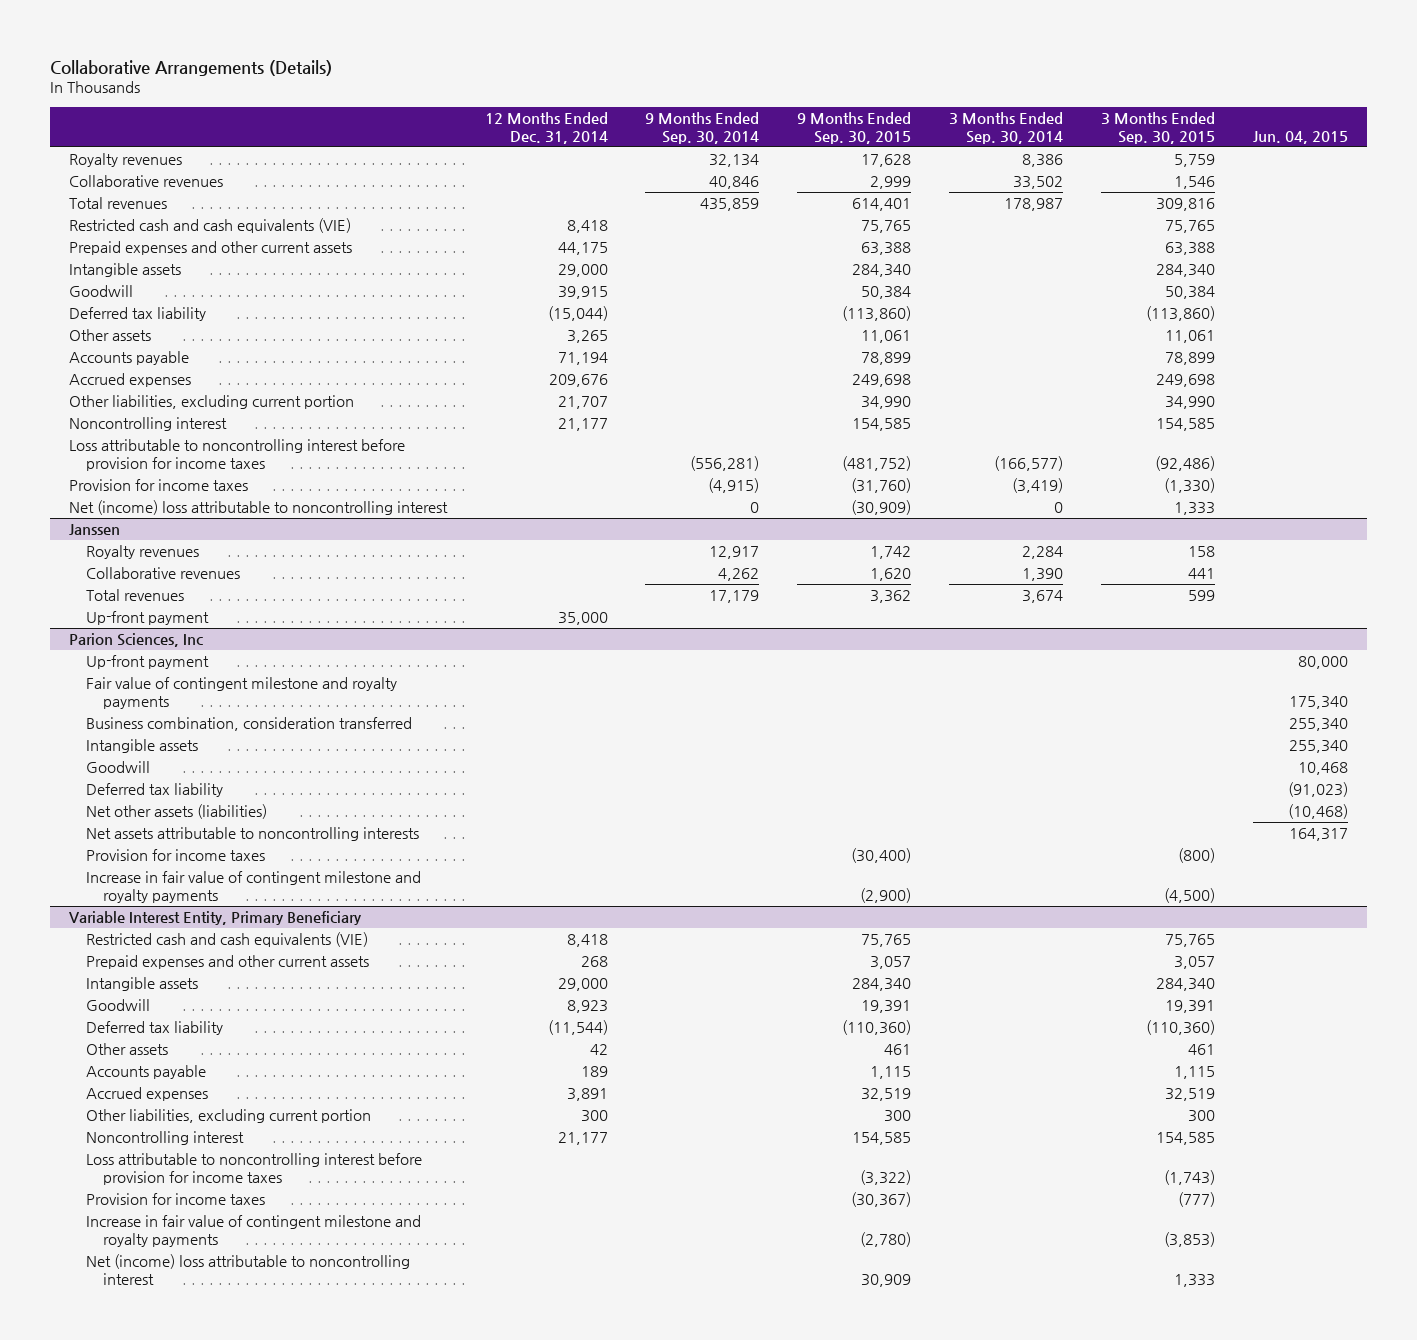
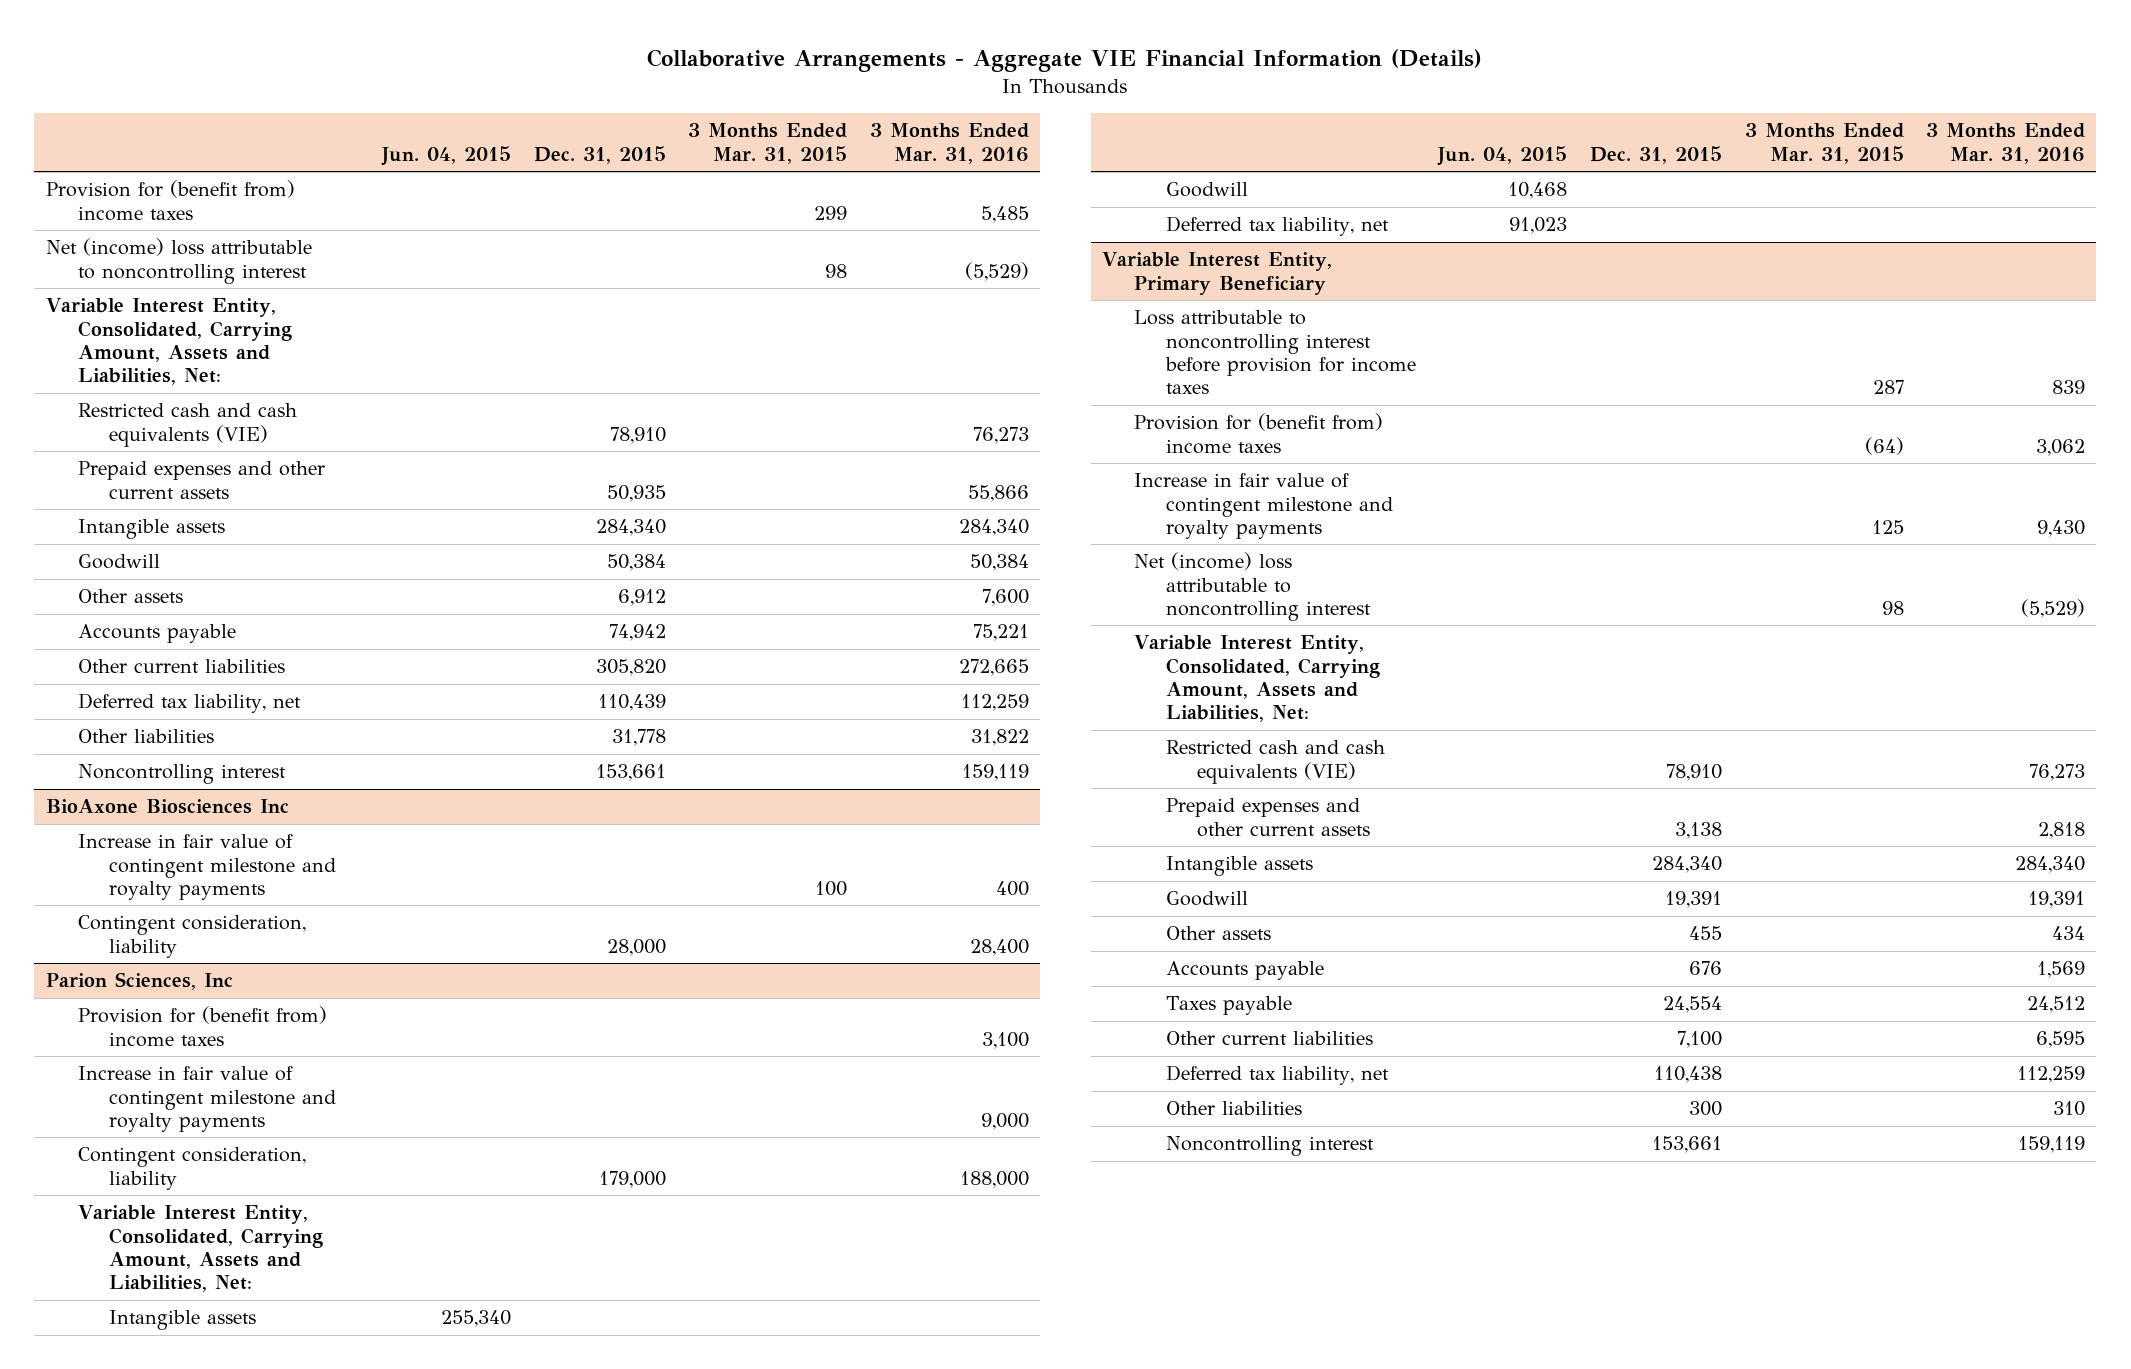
- Collaborative Arrangements (Details)
+ Collaborative Arrangements - Aggregate VIE Financial Information (Details)
- | 12 Months Ended Dec. 31, 2014 | 9 Months Ended Sep. 30, 2014 | 9 Months Ended Sep. 30, 2015 | 3 Months Ended Sep. 30, 2014 | 3 Months Ended Sep. 30, 2015 | Jun. 04, 2015
+ | Jun. 04, 2015 | Dec. 31, 2015 | 3 Months Ended Mar. 31, 2015 | 3 Months Ended Mar. 31, 2016
- Royalty revenues | | 32,134 | 17,628 | 8,386 | 5,759 |
- Collaborative revenues | | 40,846 | 2,999 | 33,502 | 1,546 |
- Total revenues | | 435,859 | 614,401 | 178,987 | 309,816 |
+ Provision for (benefit from) income taxes | | | 299 | 5,485
moved up: Net (income) loss attributable to noncontrolling interest | | | 98 | (5,529)
+ Variable Interest Entity, Consolidated, Carrying Amount, Assets and Liabilities, Net:
- Deferred tax liability | (15,044) | | (113,860) | | (113,860) |
- Accrued expenses | 209,676 | | 249,698 | | 249,698 |
- Other liabilities, excluding current portion | 21,707 | | 34,990 | | 34,990 |
+ Other current liabilities | | 305,820 | | 272,665
+ Deferred tax liability, net | | 110,439 | | 112,259
+ Other liabilities | | 31,778 | | 31,822
- Loss attributable to noncontrolling interest before provision for income taxes | | (556,281) | (481,752) | (166,577) | (92,486) |
- Provision for income taxes | | (4,915) | (31,760) | (3,419) | (1,330) |
- Janssen
- Royalty revenues | | 12,917 | 1,742 | 2,284 | 158 |
- Collaborative revenues | | 4,262 | 1,620 | 1,390 | 441 |
- Total revenues | | 17,179 | 3,362 | 3,674 | 599 |
- Up-front payment | 35,000 | | | | |
+ BioAxone Biosciences Inc
+ Increase in fair value of contingent milestone and royalty payments | | | 100 | 400
+ Contingent consideration, liability | | 28,000 | | 28,400
@ Parion Sciences, Inc
- Up-front payment | | | | | | 80,000
- Fair value of contingent milestone and royalty payments | | | | | | 175,340
- Business combination, consideration transferred | | | | | | 255,340
+ Provision for (benefit from) income taxes | | | | 3,100
moved up: Increase in fair value of contingent milestone and royalty payments | | | | 9,000
+ Contingent consideration, liability | | 179,000 | | 188,000
+ Variable Interest Entity, Consolidated, Carrying Amount, Assets and Liabilities, Net:
- Deferred tax liability | | | | | | (91,023)
- Net other assets (liabilities) | | | | | | (10,468)
- Net assets attributable to noncontrolling interests | | | | | | 164,317
- Provision for income taxes | | | (30,400) | | (800) |
+ Deferred tax liability, net | 91,023 | | |
@ Variable Interest Entity, Primary Beneficiary
moved up: Loss attributable to noncontrolling interest before provision for income taxes | | | 287 | 839
+ Provision for (benefit from) income taxes | | | (64) | 3,062
moved up: Increase in fair value of contingent milestone and royalty payments | | | 125 | 9,430
moved up: Net (income) loss attributable to noncontrolling interest | | | 98 | (5,529)
+ Variable Interest Entity, Consolidated, Carrying Amount, Assets and Liabilities, Net:
- Deferred tax liability | (11,544) | | (110,360) | | (110,360) |
- Accrued expenses | 3,891 | | 32,519 | | 32,519 |
- Other liabilities, excluding current portion | 300 | | 300 | | 300 |
+ Taxes payable | | 24,554 | | 24,512
+ Other current liabilities | | 7,100 | | 6,595
+ Deferred tax liability, net | | 110,438 | | 112,259
+ Other liabilities | | 300 | | 310
- Provision for income taxes | | | (30,367) | | (777) |

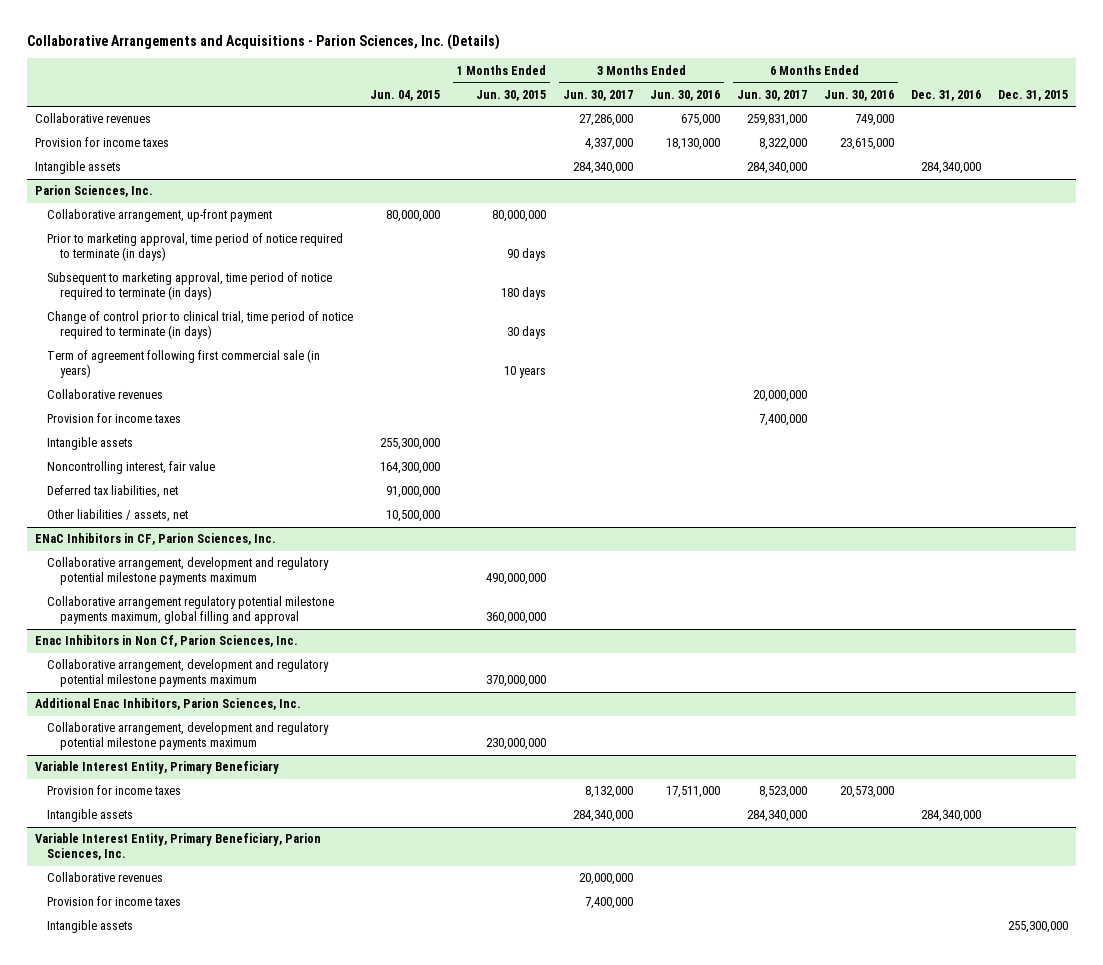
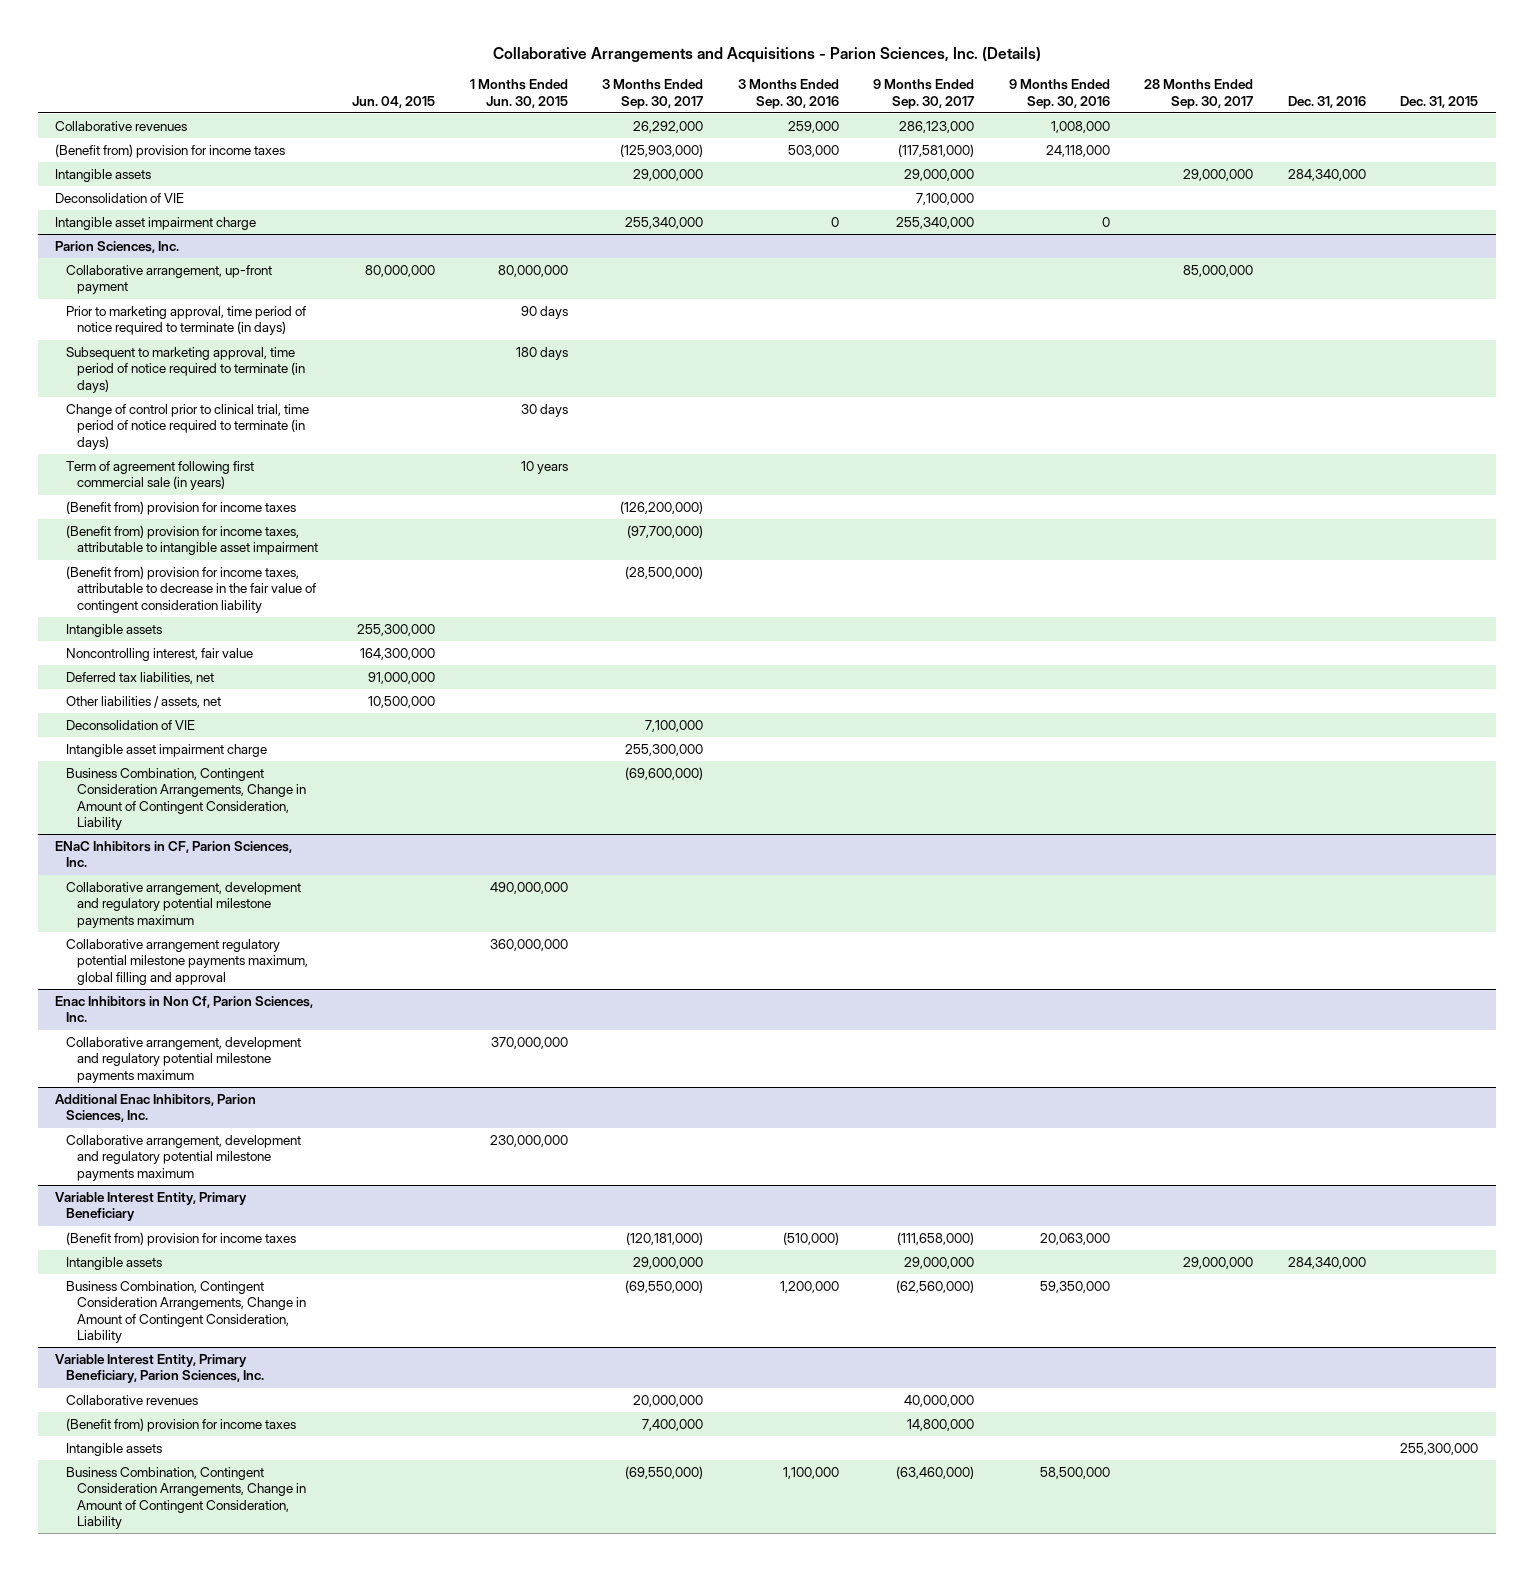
- | Jun. 04, 2015 | 1 Months Ended Jun. 30, 2015 | 3 Months Ended Jun. 30, 2017 | 3 Months Ended Jun. 30, 2016 | 6 Months Ended Jun. 30, 2017 | 6 Months Ended Jun. 30, 2016 | Dec. 31, 2016 | Dec. 31, 2015
+ | Jun. 04, 2015 | 1 Months Ended Jun. 30, 2015 | 3 Months Ended Sep. 30, 2017 | 3 Months Ended Sep. 30, 2016 | 9 Months Ended Sep. 30, 2017 | 9 Months Ended Sep. 30, 2016 | 28 Months Ended Sep. 30, 2017 | Dec. 31, 2016 | Dec. 31, 2015
- Provision for income taxes | | | 4,337,000 | 18,130,000 | 8,322,000 | 23,615,000 | |
+ (Benefit from) provision for income taxes | | | (125,903,000) | 503,000 | (117,581,000) | 24,118,000 | | |
+ Deconsolidation of VIE | | | | | 7,100,000 | | | |
+ Intangible asset impairment charge | | | 255,340,000 | 0 | 255,340,000 | 0 | | |
@ Parion Sciences, Inc.
- Collaborative revenues | | | | | 20,000,000 | | |
- Provision for income taxes | | | | | 7,400,000 | | |
+ (Benefit from) provision for income taxes | | | (126,200,000) | | | | | |
+ (Benefit from) provision for income taxes, attributable to intangible asset impairment | | | (97,700,000) | | | | | |
+ (Benefit from) provision for income taxes, attributable to decrease in the fair value of contingent consideration liability | | | (28,500,000) | | | | | |
+ Deconsolidation of VIE | | | 7,100,000 | | | | | |
+ Intangible asset impairment charge | | | 255,300,000 | | | | | |
+ Business Combination, Contingent Consideration Arrangements, Change in Amount of Contingent Consideration, Liability | | | (69,600,000) | | | | | |
@ Variable Interest Entity, Primary Beneficiary
- Provision for income taxes | | | 8,132,000 | 17,511,000 | 8,523,000 | 20,573,000 | |
+ (Benefit from) provision for income taxes | | | (120,181,000) | (510,000) | (111,658,000) | 20,063,000 | | |
+ Business Combination, Contingent Consideration Arrangements, Change in Amount of Contingent Consideration, Liability | | | (69,550,000) | 1,200,000 | (62,560,000) | 59,350,000 | | |
@ Variable Interest Entity, Primary Beneficiary, Parion Sciences, Inc.
- Provision for income taxes | | | 7,400,000 | | | | |
+ (Benefit from) provision for income taxes | | | 7,400,000 | | 14,800,000 | | | |
+ Business Combination, Contingent Consideration Arrangements, Change in Amount of Contingent Consideration, Liability | | | (69,550,000) | 1,100,000 | (63,460,000) | 58,500,000 | | |

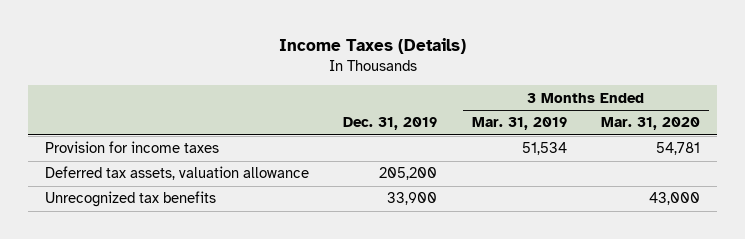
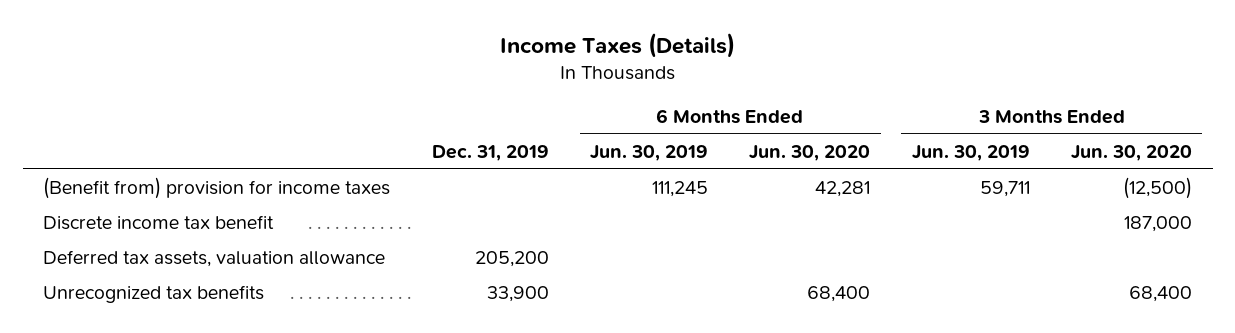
- | Dec. 31, 2019 | 3 Months Ended Mar. 31, 2019 | 3 Months Ended Mar. 31, 2020
+ | Dec. 31, 2019 | 6 Months Ended Jun. 30, 2019 | 6 Months Ended Jun. 30, 2020 | 3 Months Ended Jun. 30, 2019 | 3 Months Ended Jun. 30, 2020
- Provision for income taxes | | 51,534 | 54,781
+ (Benefit from) provision for income taxes | | 111,245 | 42,281 | 59,711 | (12,500)
+ Discrete income tax benefit | | | | | 187,000

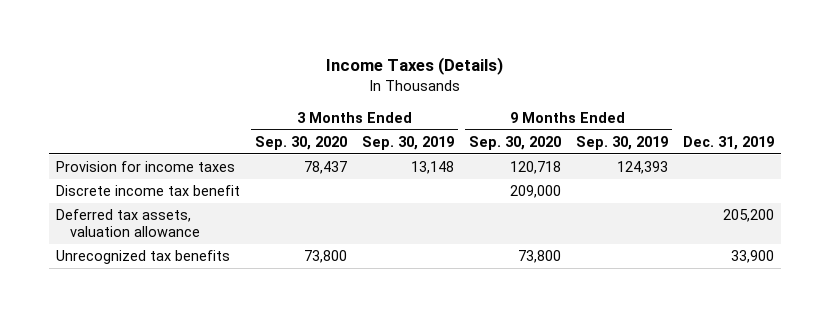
- | Dec. 31, 2019 | 6 Months Ended Jun. 30, 2019 | 6 Months Ended Jun. 30, 2020 | 3 Months Ended Jun. 30, 2019 | 3 Months Ended Jun. 30, 2020
+ | 3 Months Ended Sep. 30, 2020 | 3 Months Ended Sep. 30, 2019 | 9 Months Ended Sep. 30, 2020 | 9 Months Ended Sep. 30, 2019 | Dec. 31, 2019
- (Benefit from) provision for income taxes | | 111,245 | 42,281 | 59,711 | (12,500)
+ Provision for income taxes | 78,437 | 13,148 | 120,718 | 124,393 |

